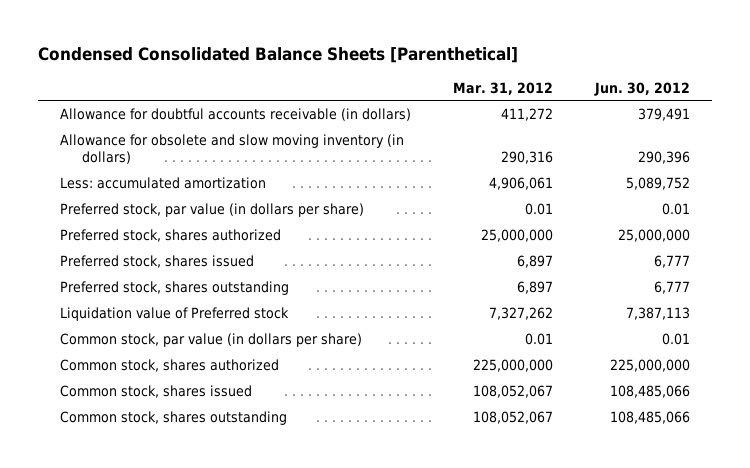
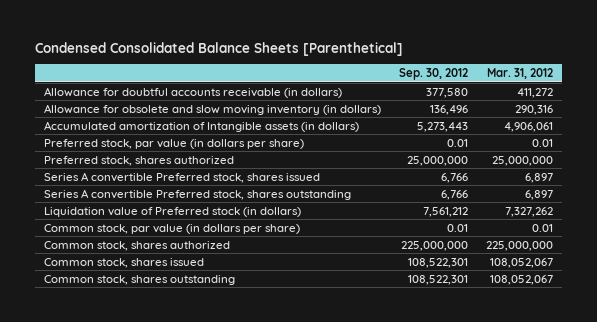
- | Mar. 31, 2012 | Jun. 30, 2012
+ | Sep. 30, 2012 | Mar. 31, 2012
- Less: accumulated amortization | 4,906,061 | 5,089,752
+ Accumulated amortization of Intangible assets (in dollars) | 5,273,443 | 4,906,061
- Preferred stock, shares issued | 6,897 | 6,777
- Preferred stock, shares outstanding | 6,897 | 6,777
- Liquidation value of Preferred stock | 7,327,262 | 7,387,113
+ Series A convertible Preferred stock, shares issued | 6,766 | 6,897
+ Series A convertible Preferred stock, shares outstanding | 6,766 | 6,897
+ Liquidation value of Preferred stock (in dollars) | 7,561,212 | 7,327,262

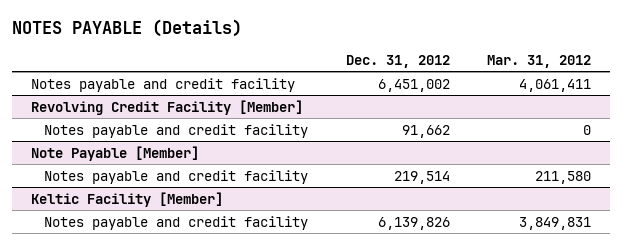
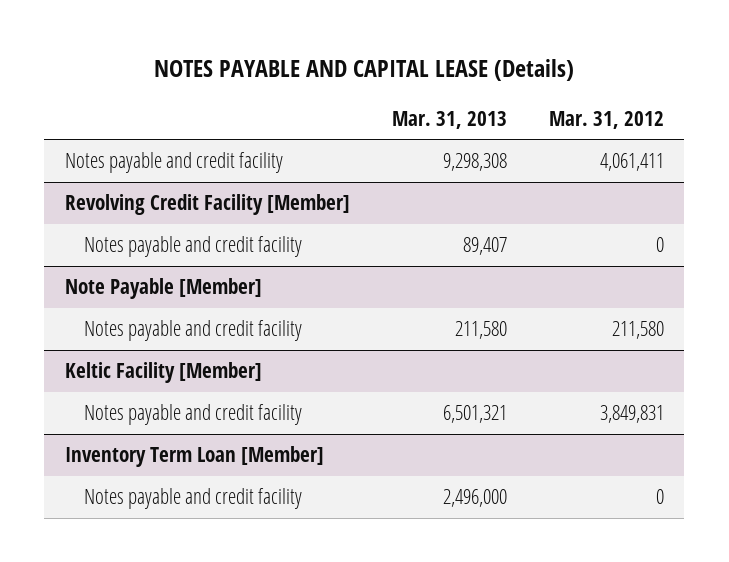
- NOTES PAYABLE (Details)
+ NOTES PAYABLE AND CAPITAL LEASE (Details)
- | Dec. 31, 2012 | Mar. 31, 2012
+ | Mar. 31, 2013 | Mar. 31, 2012
+ Inventory Term Loan [Member]
+ Notes payable and credit facility | 2,496,000 | 0

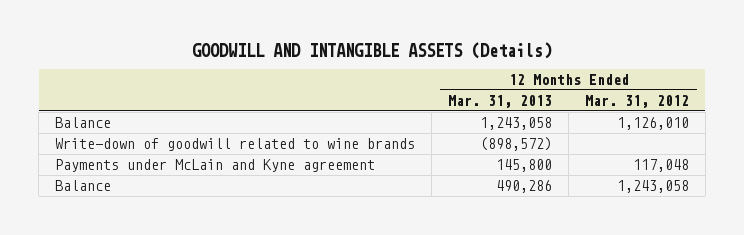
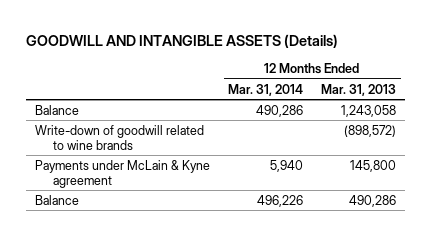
- | 12 Months Ended Mar. 31, 2013 | 12 Months Ended Mar. 31, 2012
+ | 12 Months Ended Mar. 31, 2014 | 12 Months Ended Mar. 31, 2013
- Payments under McLain and Kyne agreement | 145,800 | 117,048
+ Payments under McLain & Kyne agreement | 5,940 | 145,800

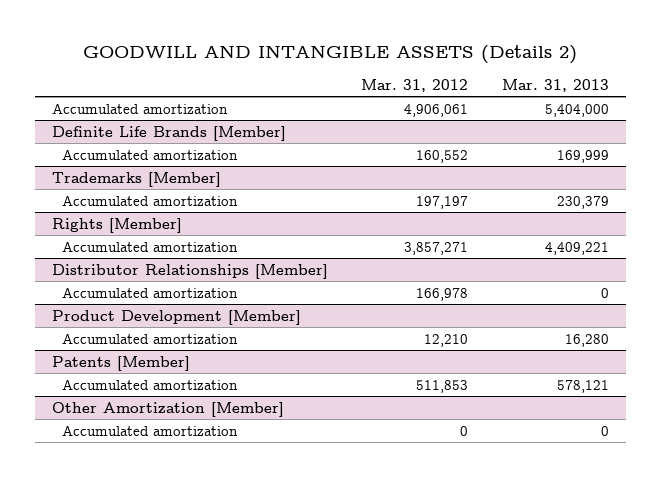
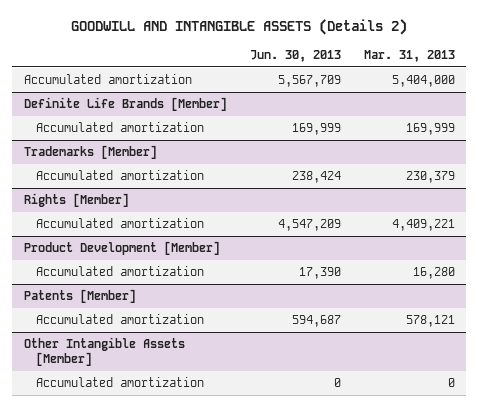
- | Mar. 31, 2012 | Mar. 31, 2013
+ | Jun. 30, 2013 | Mar. 31, 2013
- Distributor Relationships [Member]
- Accumulated amortization | 166,978 | 0
- Other Amortization [Member]
+ Other Intangible Assets [Member]

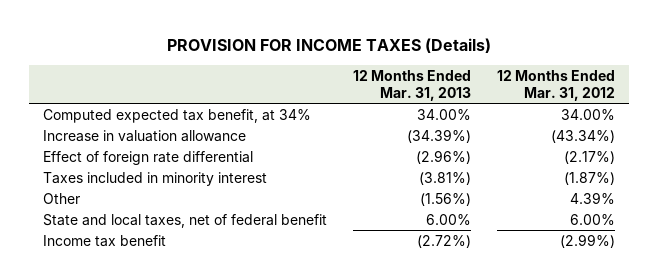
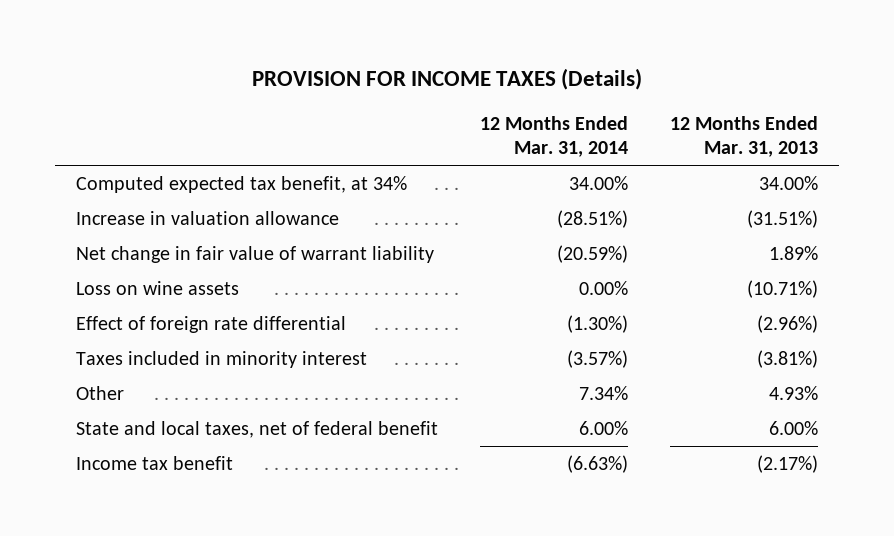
- | 12 Months Ended Mar. 31, 2013 | 12 Months Ended Mar. 31, 2012
+ | 12 Months Ended Mar. 31, 2014 | 12 Months Ended Mar. 31, 2013
- Increase in valuation allowance | (34.39%) | (43.34%)
+ Increase in valuation allowance | (28.51%) | (31.51%)
+ Net change in fair value of warrant liability | (20.59%) | 1.89%
+ Loss on wine assets | 0.00% | (10.71%)
- Other | (1.56%) | 4.39%
+ Other | 7.34% | 4.93%
- Income tax benefit | (2.72%) | (2.99%)
+ Income tax benefit | (6.63%) | (2.17%)

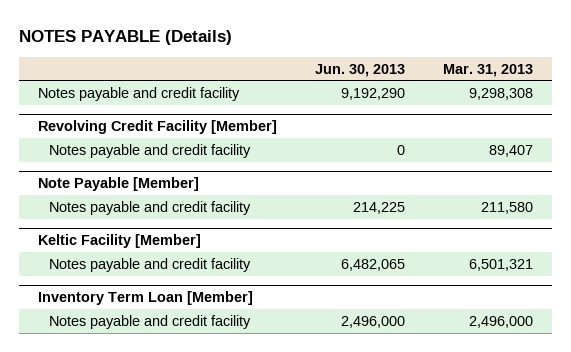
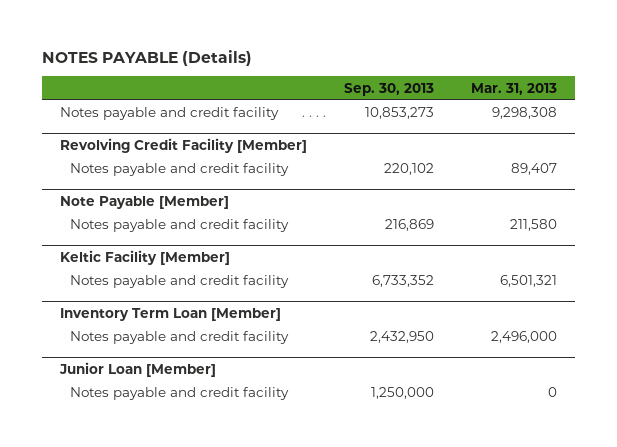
- | Jun. 30, 2013 | Mar. 31, 2013
+ | Sep. 30, 2013 | Mar. 31, 2013
+ Junior Loan [Member]
+ Notes payable and credit facility | 1,250,000 | 0

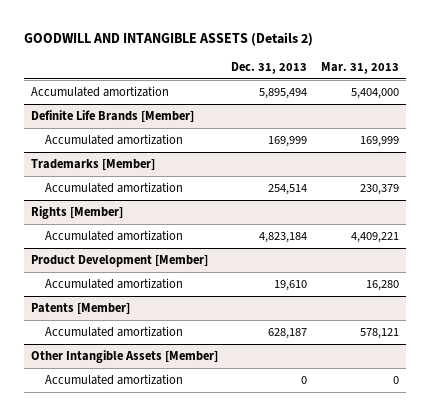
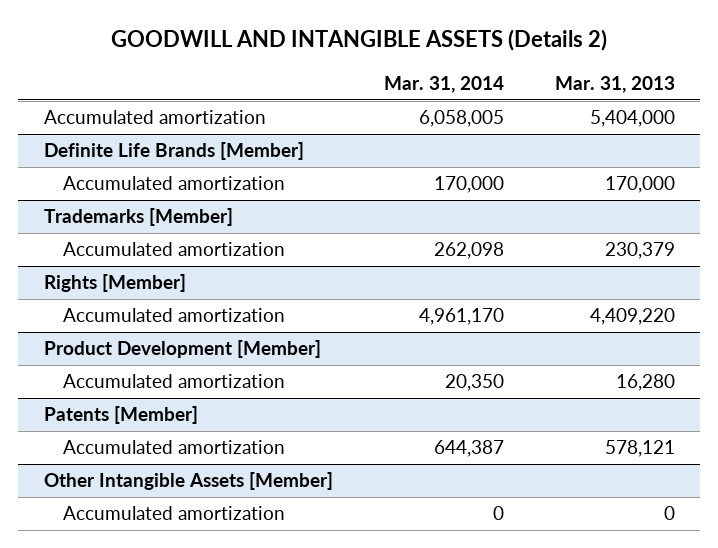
- | Dec. 31, 2013 | Mar. 31, 2013
+ | Mar. 31, 2014 | Mar. 31, 2013
@ Definite Life Brands [Member]
- Accumulated amortization | 169,999 | 169,999
+ Accumulated amortization | 170,000 | 170,000
@ Rights [Member]
- Accumulated amortization | 4,823,184 | 4,409,221
+ Accumulated amortization | 4,961,170 | 4,409,220

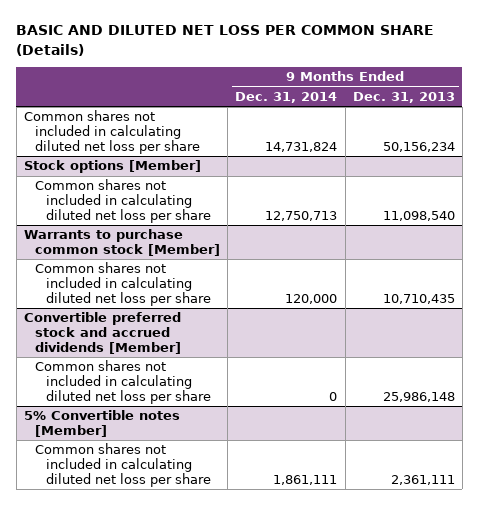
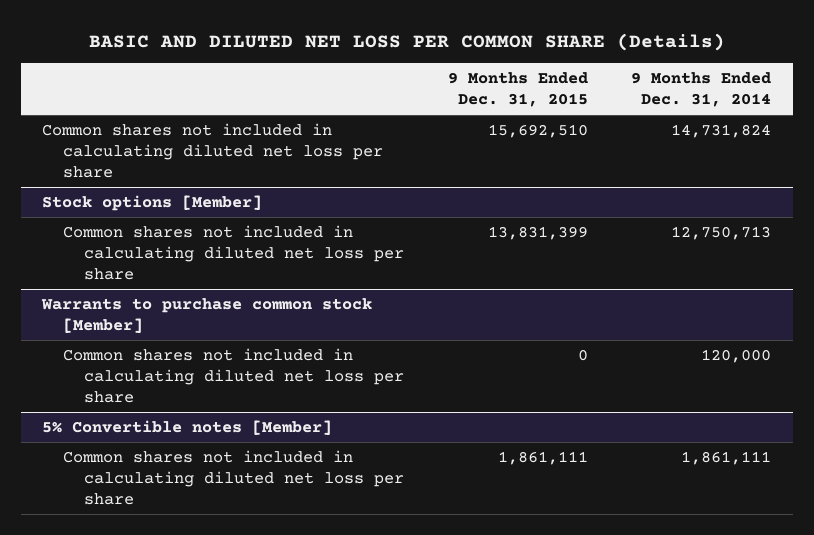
- | 9 Months Ended Dec. 31, 2014 | 9 Months Ended Dec. 31, 2013
+ | 9 Months Ended Dec. 31, 2015 | 9 Months Ended Dec. 31, 2014
- Convertible preferred stock and accrued dividends [Member]
- Common shares not included in calculating diluted net loss per share | 0 | 25,986,148

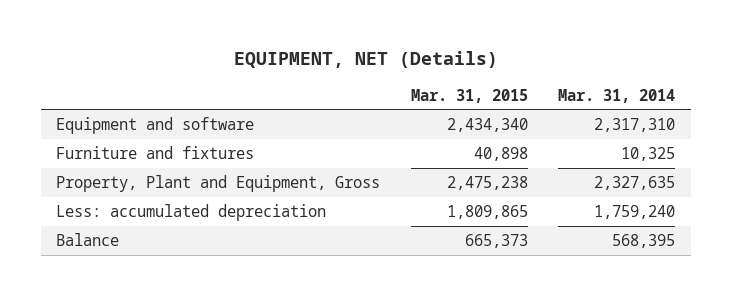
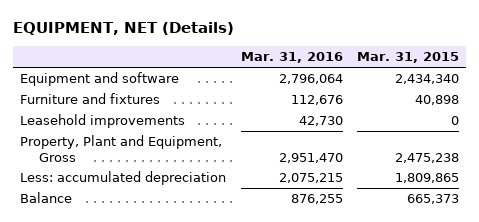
- | Mar. 31, 2015 | Mar. 31, 2014
+ | Mar. 31, 2016 | Mar. 31, 2015
+ Leasehold improvements | 42,730 | 0

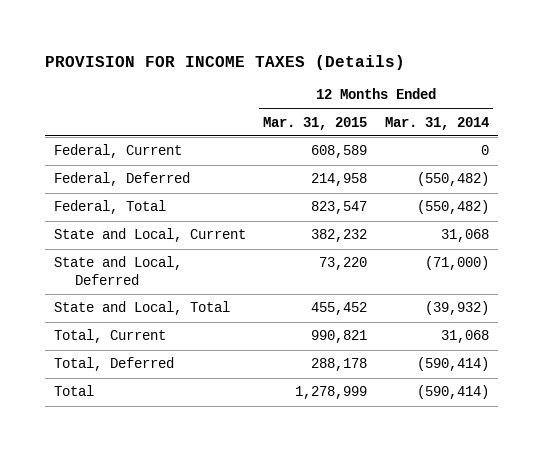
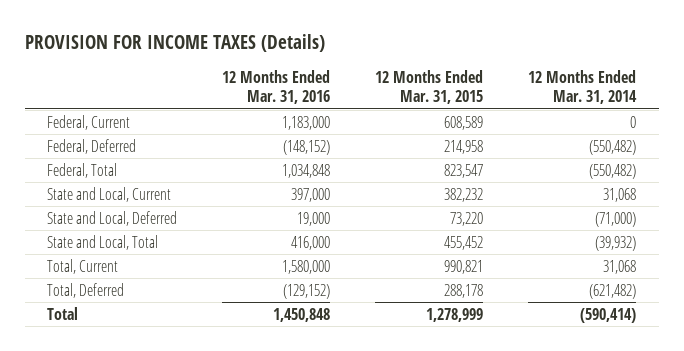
- | 12 Months Ended Mar. 31, 2015 | 12 Months Ended Mar. 31, 2014
+ | 12 Months Ended Mar. 31, 2016 | 12 Months Ended Mar. 31, 2015 | 12 Months Ended Mar. 31, 2014
- Total, Deferred | 288,178 | (590,414)
+ Total, Deferred | (129,152) | 288,178 | (621,482)

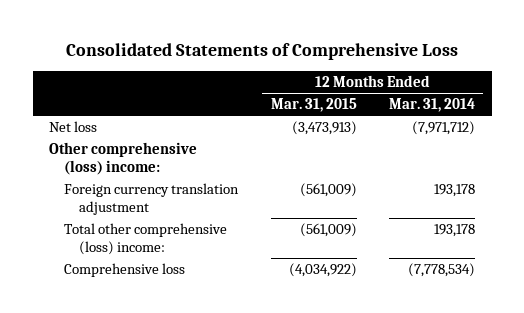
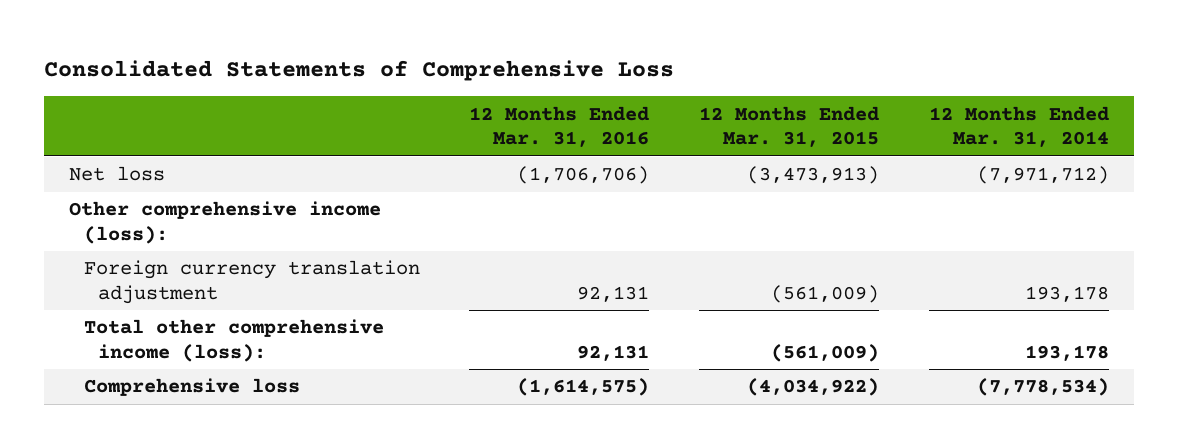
- | 12 Months Ended Mar. 31, 2015 | 12 Months Ended Mar. 31, 2014
+ | 12 Months Ended Mar. 31, 2016 | 12 Months Ended Mar. 31, 2015 | 12 Months Ended Mar. 31, 2014
- Other comprehensive (loss) income:
+ Other comprehensive income (loss):
- Total other comprehensive (loss) income: | (561,009) | 193,178
+ Total other comprehensive income (loss): | 92,131 | (561,009) | 193,178

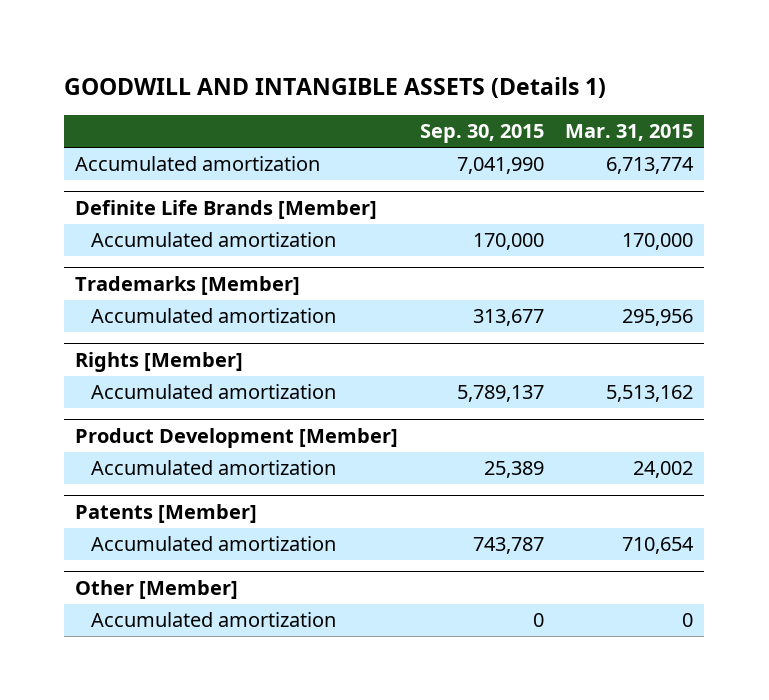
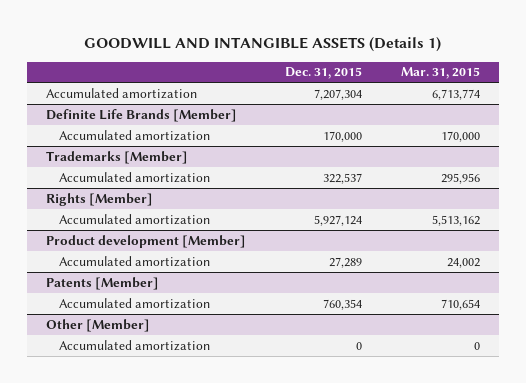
- | Sep. 30, 2015 | Mar. 31, 2015
+ | Dec. 31, 2015 | Mar. 31, 2015
- Product Development [Member]
+ Product development [Member]

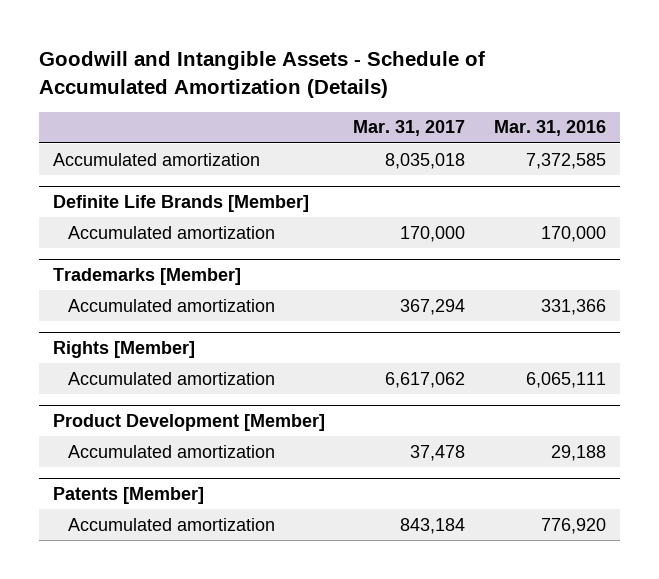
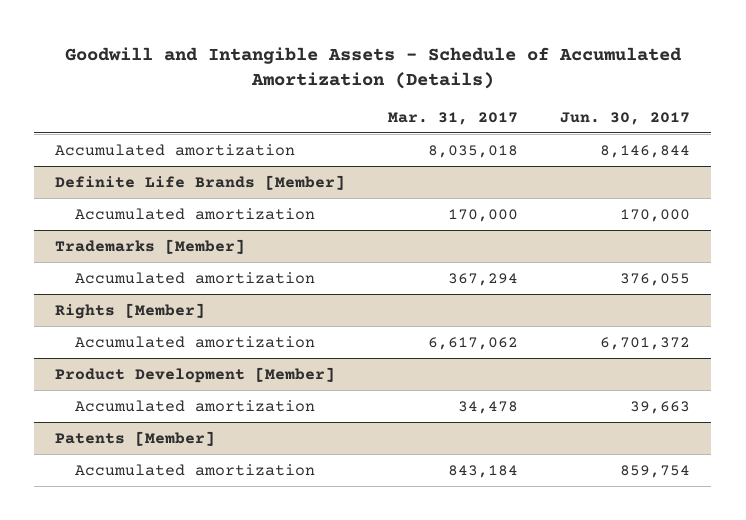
- | Mar. 31, 2017 | Mar. 31, 2016
+ | Mar. 31, 2017 | Jun. 30, 2017
@ Product Development [Member]
- Accumulated amortization | 37,478 | 29,188
+ Accumulated amortization | 34,478 | 39,663

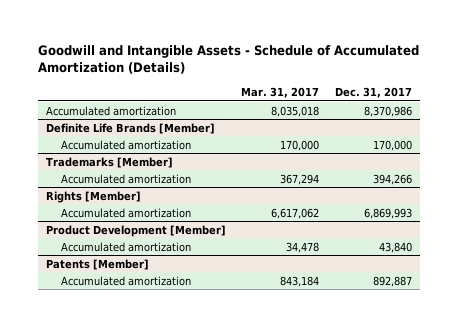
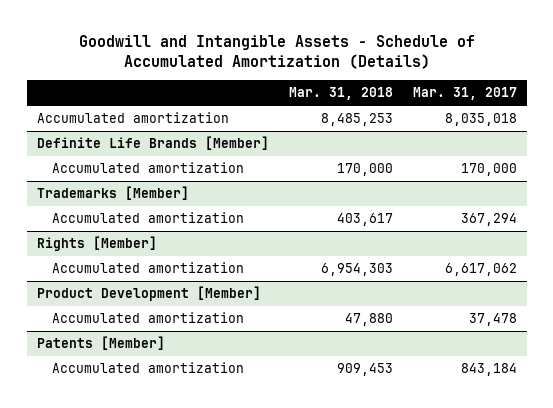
- | Mar. 31, 2017 | Dec. 31, 2017
+ | Mar. 31, 2018 | Mar. 31, 2017
@ Product Development [Member]
- Accumulated amortization | 34,478 | 43,840
+ Accumulated amortization | 47,880 | 37,478

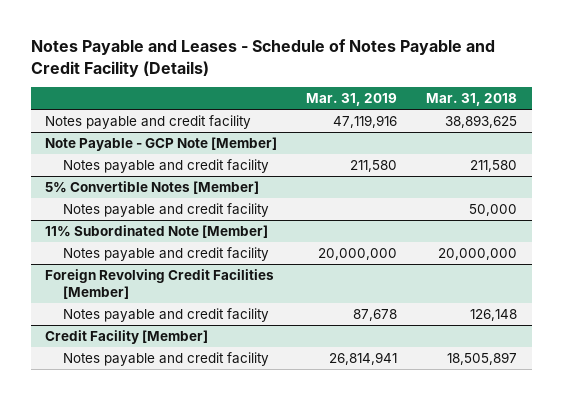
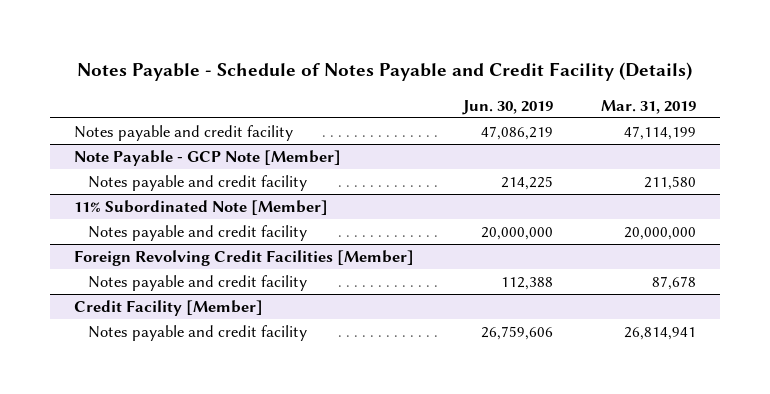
- Notes Payable and Leases - Schedule of Notes Payable and Credit Facility (Details)
+ Notes Payable - Schedule of Notes Payable and Credit Facility (Details)
- | Mar. 31, 2019 | Mar. 31, 2018
+ | Jun. 30, 2019 | Mar. 31, 2019
- Notes payable and credit facility | 47,119,916 | 38,893,625
+ Notes payable and credit facility | 47,086,219 | 47,114,199
- 5% Convertible Notes [Member]
- Notes payable and credit facility | | 50,000

